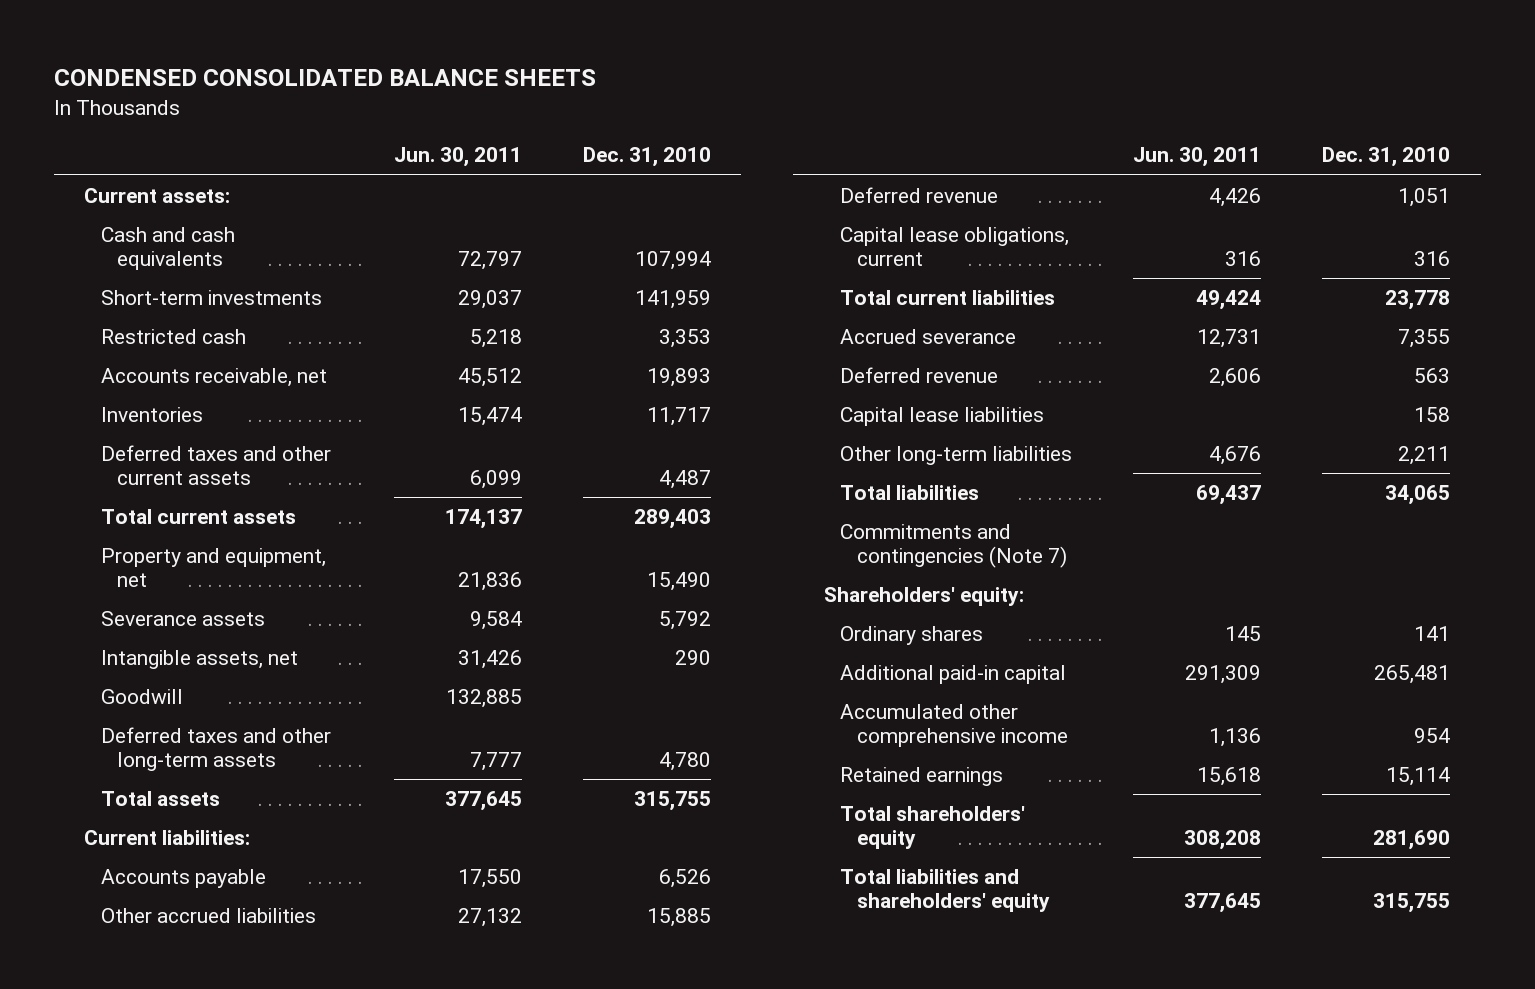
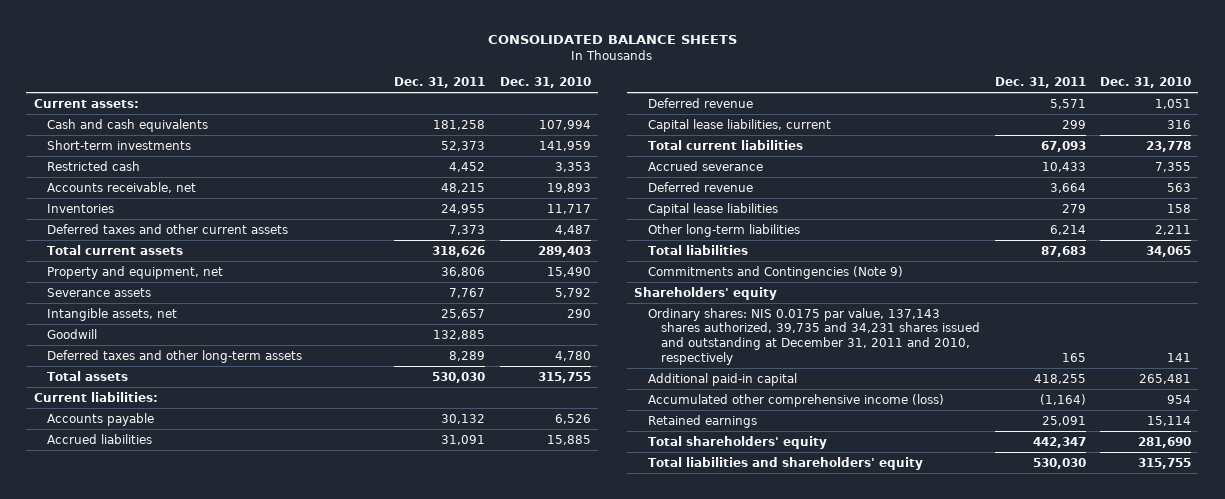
- CONDENSED CONSOLIDATED BALANCE SHEETS
+ CONSOLIDATED BALANCE SHEETS
- | Jun. 30, 2011 | Dec. 31, 2010
+ | Dec. 31, 2011 | Dec. 31, 2010
- Other accrued liabilities | 27,132 | 15,885
+ Accrued liabilities | 31,091 | 15,885
- Capital lease obligations, current | 316 | 316
+ Capital lease liabilities, current | 299 | 316
- Commitments and contingencies (Note 7)
- Shareholders' equity:
- Ordinary shares | 145 | 141
+ Commitments and Contingencies (Note 9)
+ Shareholders' equity
+ Ordinary shares: NIS 0.0175 par value, 137,143 shares authorized, 39,735 and 34,231 shares issued and outstanding at December 31, 2011 and 2010, respectively | 165 | 141
- Accumulated other comprehensive income | 1,136 | 954
+ Accumulated other comprehensive income (loss) | (1,164) | 954

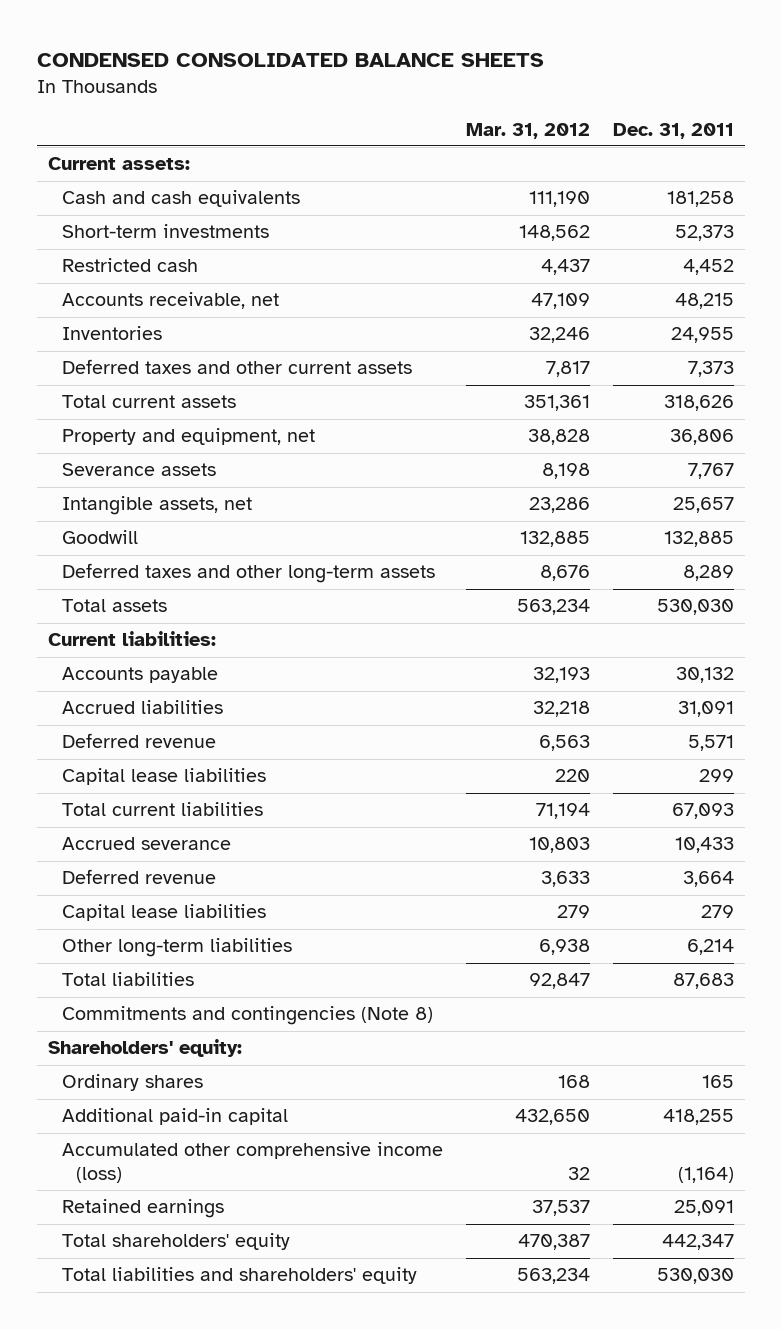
- CONSOLIDATED BALANCE SHEETS
+ CONDENSED CONSOLIDATED BALANCE SHEETS
- | Dec. 31, 2011 | Dec. 31, 2010
+ | Mar. 31, 2012 | Dec. 31, 2011
- Capital lease liabilities, current | 299 | 316
+ Capital lease liabilities | 220 | 299
- Commitments and Contingencies (Note 9)
- Shareholders' equity
- Ordinary shares: NIS 0.0175 par value, 137,143 shares authorized, 39,735 and 34,231 shares issued and outstanding at December 31, 2011 and 2010, respectively | 165 | 141
+ Commitments and contingencies (Note 8)
+ Shareholders' equity:
+ Ordinary shares | 168 | 165

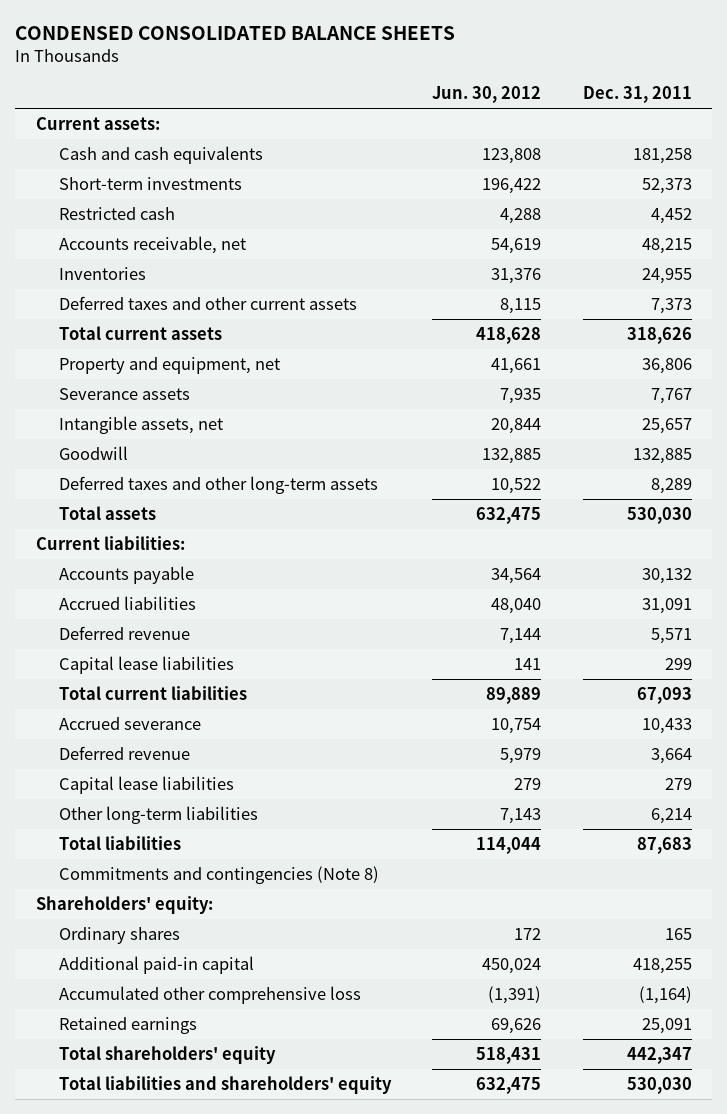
- | Mar. 31, 2012 | Dec. 31, 2011
+ | Jun. 30, 2012 | Dec. 31, 2011
- Accumulated other comprehensive income (loss) | 32 | (1,164)
+ Accumulated other comprehensive loss | (1,391) | (1,164)

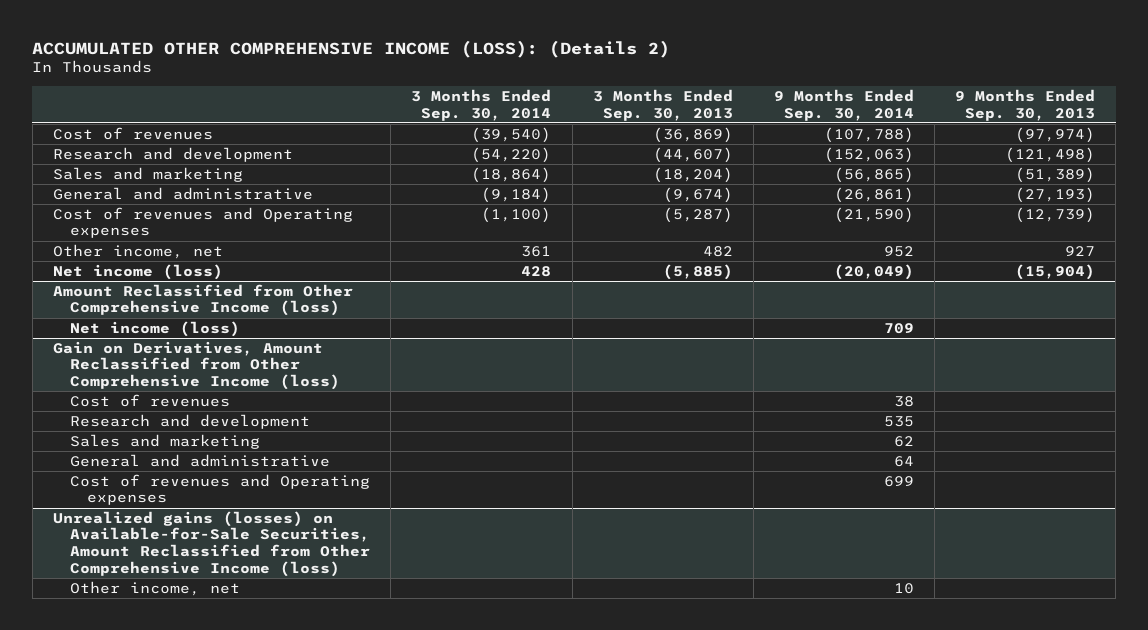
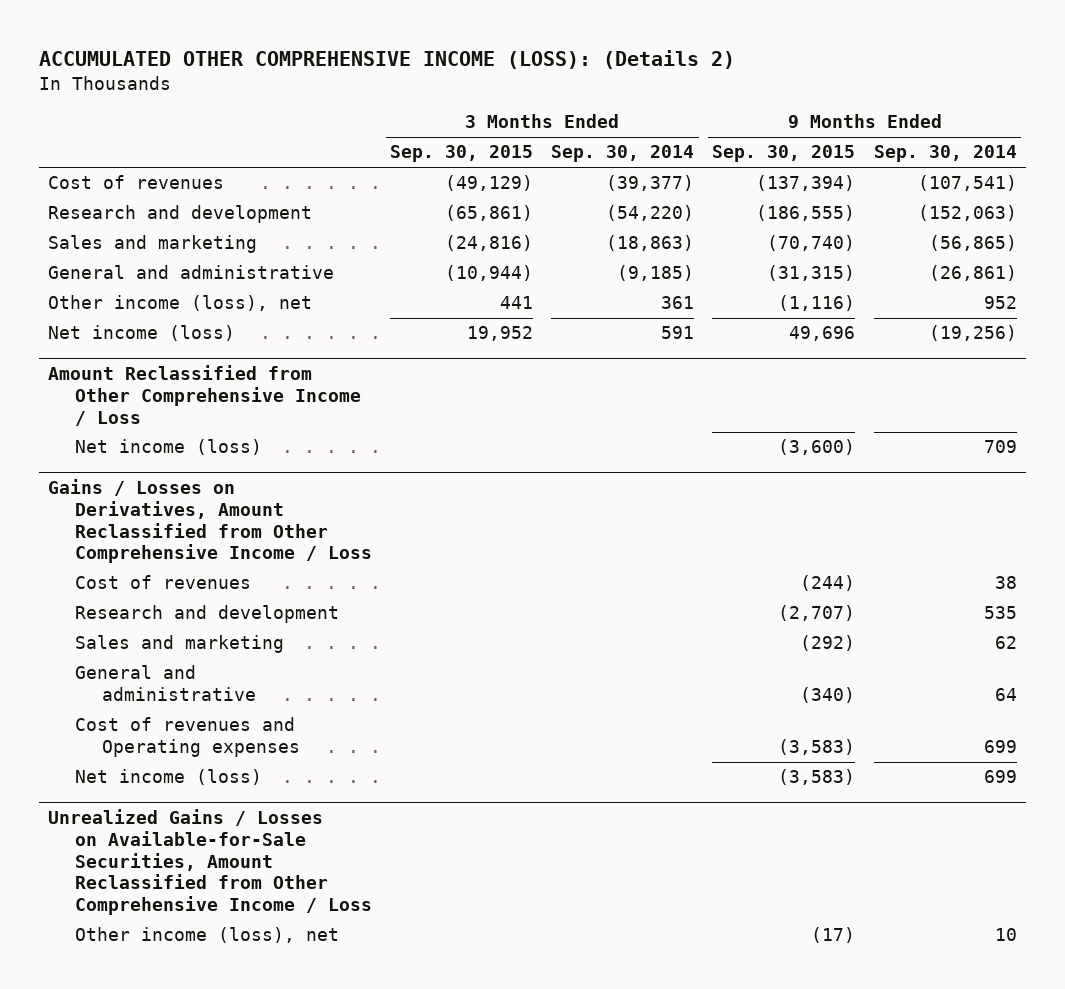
- | 3 Months Ended Sep. 30, 2014 | 3 Months Ended Sep. 30, 2013 | 9 Months Ended Sep. 30, 2014 | 9 Months Ended Sep. 30, 2013
+ | 3 Months Ended Sep. 30, 2015 | 3 Months Ended Sep. 30, 2014 | 9 Months Ended Sep. 30, 2015 | 9 Months Ended Sep. 30, 2014
- Cost of revenues | (39,540) | (36,869) | (107,788) | (97,974)
+ Cost of revenues | (49,129) | (39,377) | (137,394) | (107,541)
- Sales and marketing | (18,864) | (18,204) | (56,865) | (51,389)
- General and administrative | (9,184) | (9,674) | (26,861) | (27,193)
- Cost of revenues and Operating expenses | (1,100) | (5,287) | (21,590) | (12,739)
- Other income, net | 361 | 482 | 952 | 927
- Net income (loss) | 428 | (5,885) | (20,049) | (15,904)
- Amount Reclassified from Other Comprehensive Income (loss)
+ Sales and marketing | (24,816) | (18,863) | (70,740) | (56,865)
+ General and administrative | (10,944) | (9,185) | (31,315) | (26,861)
+ Other income (loss), net | 441 | 361 | (1,116) | 952
+ Net income (loss) | 19,952 | 591 | 49,696 | (19,256)
+ Amount Reclassified from Other Comprehensive Income / Loss
- Gain on Derivatives, Amount Reclassified from Other Comprehensive Income (loss)
+ Gains / Losses on Derivatives, Amount Reclassified from Other Comprehensive Income / Loss
- Unrealized gains (losses) on Available-for-Sale Securities, Amount Reclassified from Other Comprehensive Income (loss)
- Other income, net | | | 10 |
+ Net income (loss) | | | (3,583) | 699
+ Unrealized Gains / Losses on Available-for-Sale Securities, Amount Reclassified from Other Comprehensive Income / Loss
+ Other income (loss), net | | | (17) | 10

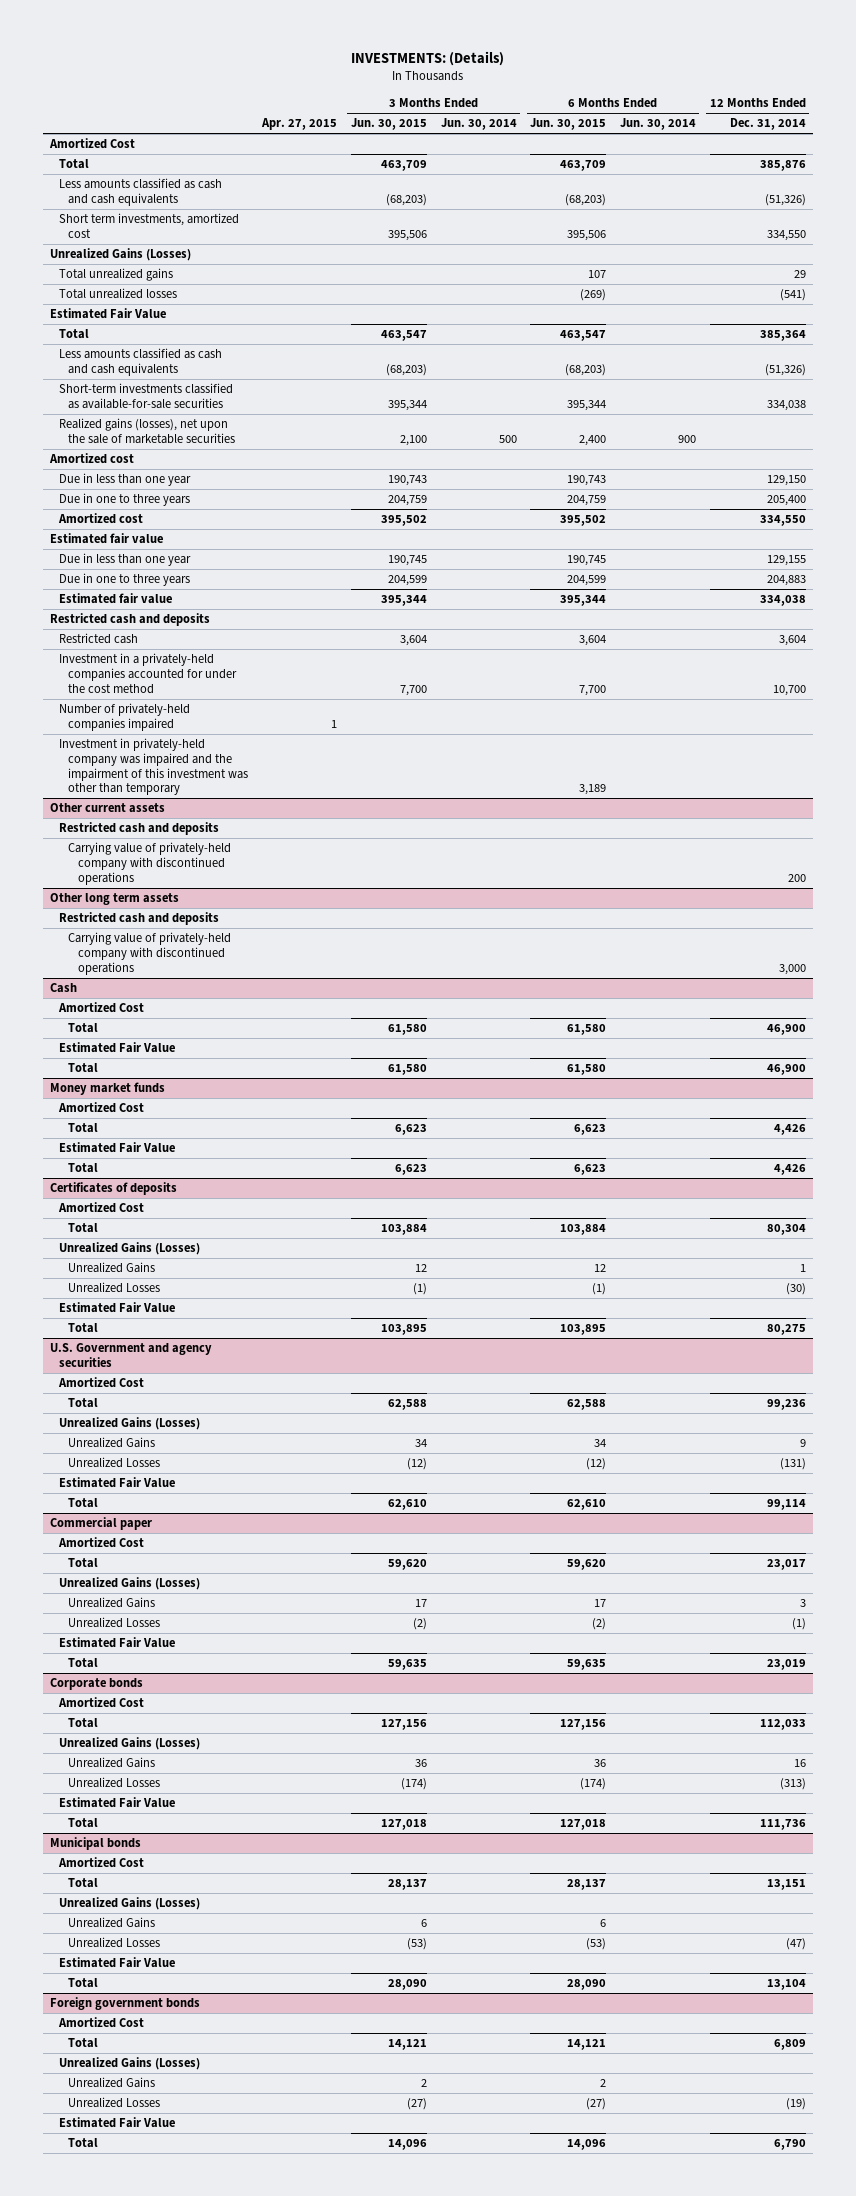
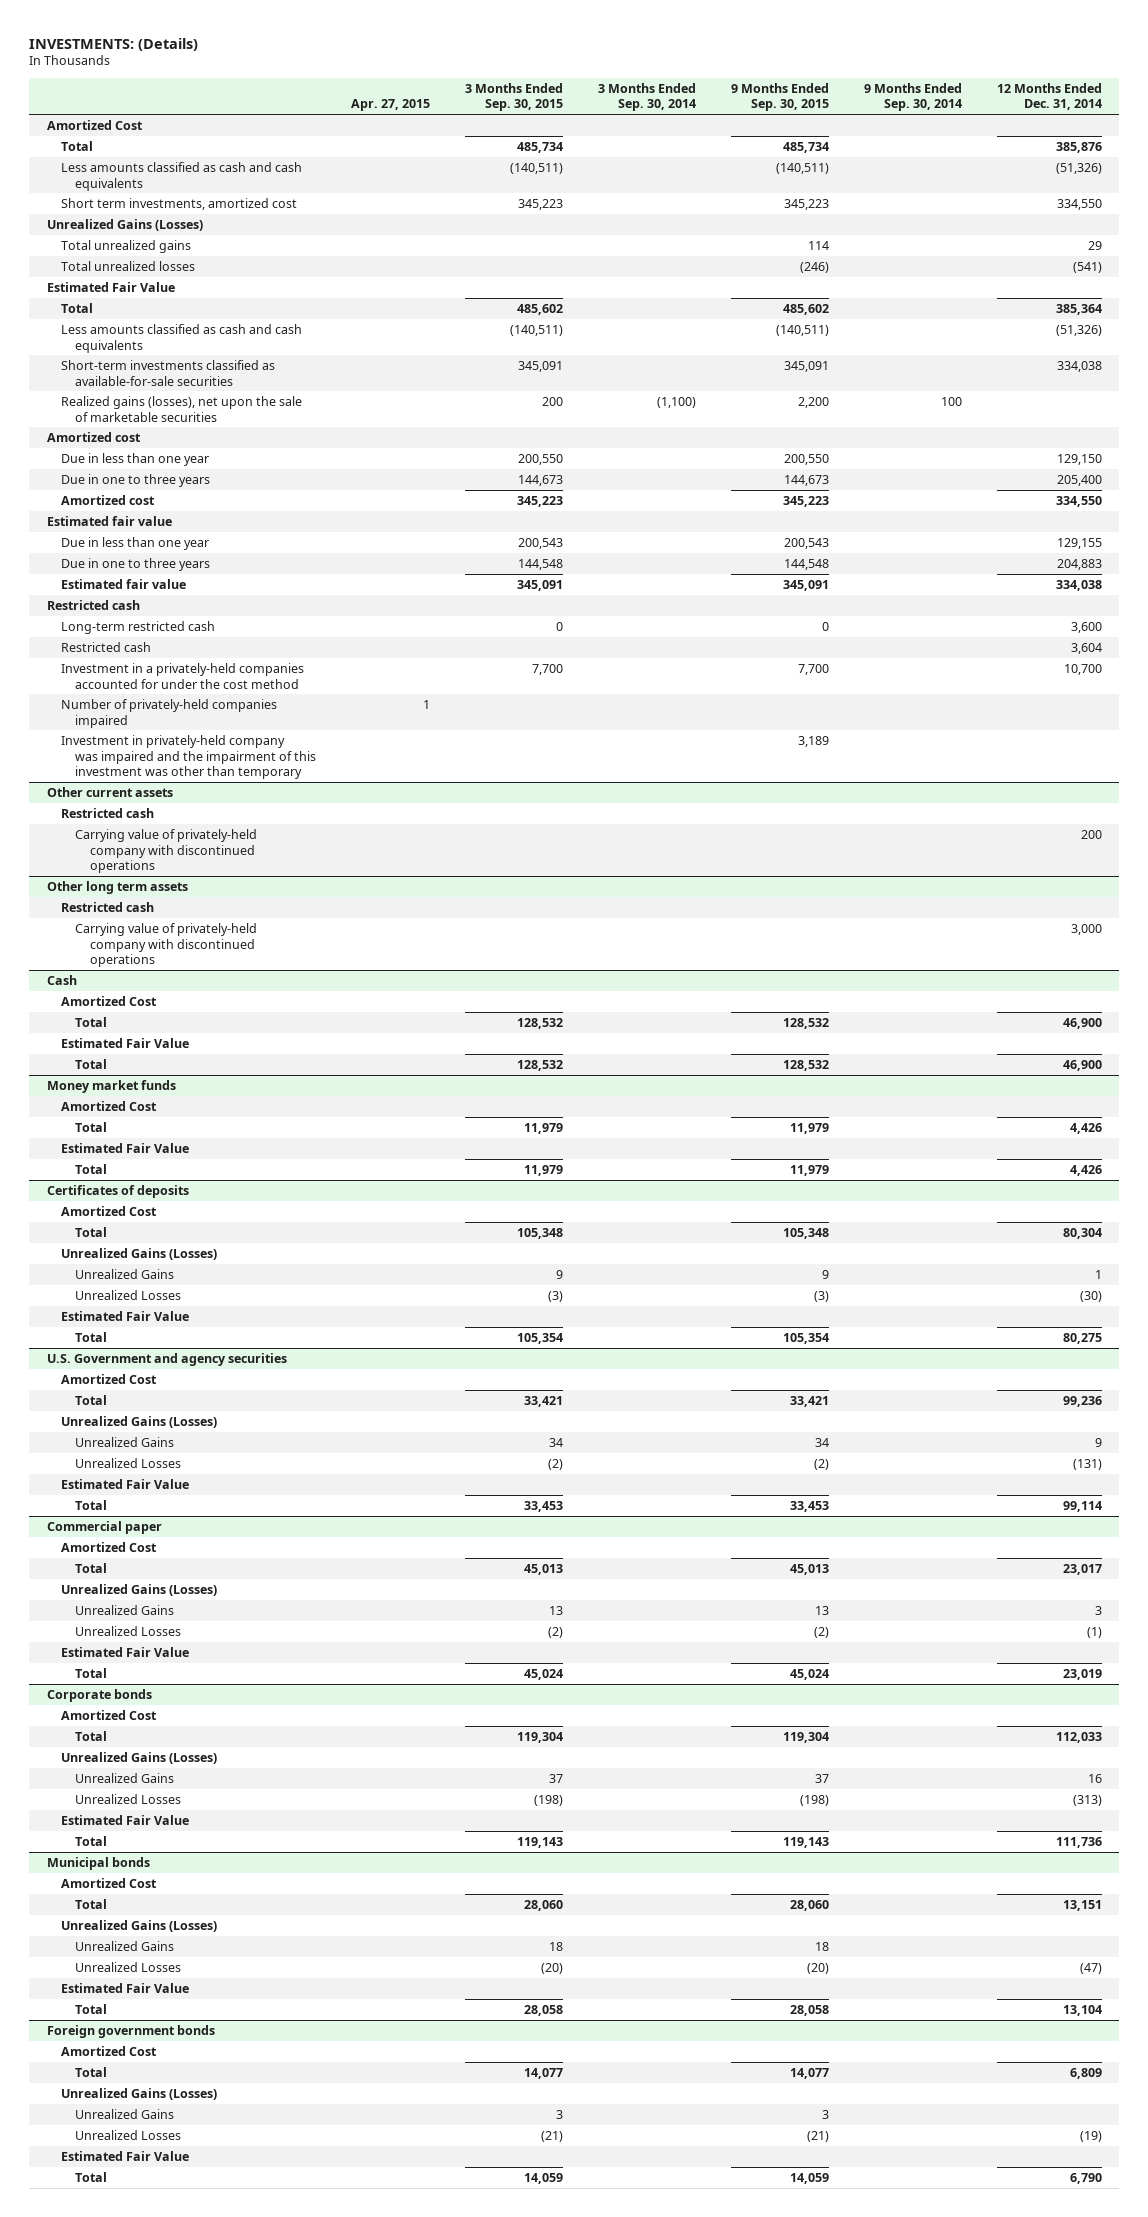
- | Apr. 27, 2015 | 3 Months Ended Jun. 30, 2015 | 3 Months Ended Jun. 30, 2014 | 6 Months Ended Jun. 30, 2015 | 6 Months Ended Jun. 30, 2014 | 12 Months Ended Dec. 31, 2014
+ | Apr. 27, 2015 | 3 Months Ended Sep. 30, 2015 | 3 Months Ended Sep. 30, 2014 | 9 Months Ended Sep. 30, 2015 | 9 Months Ended Sep. 30, 2014 | 12 Months Ended Dec. 31, 2014
- Restricted cash and deposits
+ Restricted cash
+ Long-term restricted cash | | 0 | | 0 | | 3,600
@ Other current assets
- Restricted cash and deposits
+ Restricted cash
@ Other long term assets
- Restricted cash and deposits
+ Restricted cash

